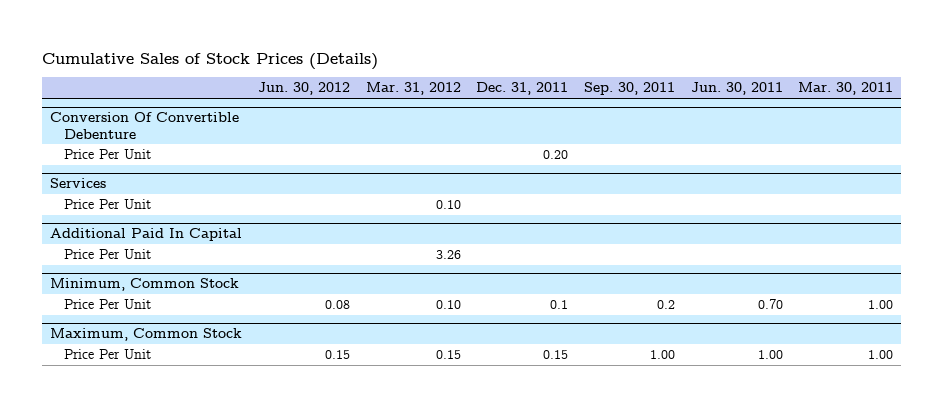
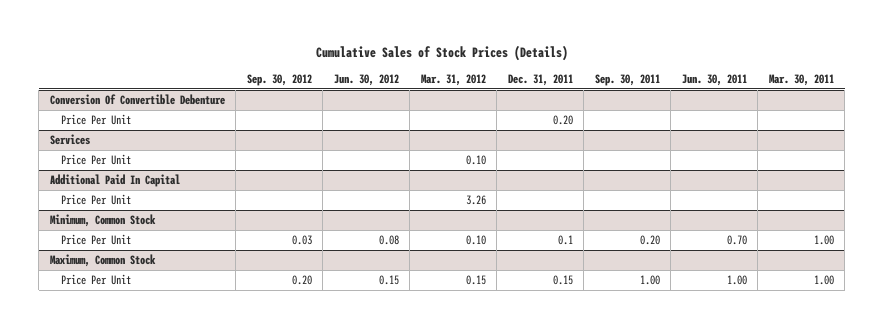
- | Jun. 30, 2012 | Mar. 31, 2012 | Dec. 31, 2011 | Sep. 30, 2011 | Jun. 30, 2011 | Mar. 30, 2011
+ | Sep. 30, 2012 | Jun. 30, 2012 | Mar. 31, 2012 | Dec. 31, 2011 | Sep. 30, 2011 | Jun. 30, 2011 | Mar. 30, 2011
@ Minimum, Common Stock
- Price Per Unit | 0.08 | 0.10 | 0.1 | 0.2 | 0.70 | 1.00
+ Price Per Unit | 0.03 | 0.08 | 0.10 | 0.1 | 0.20 | 0.70 | 1.00

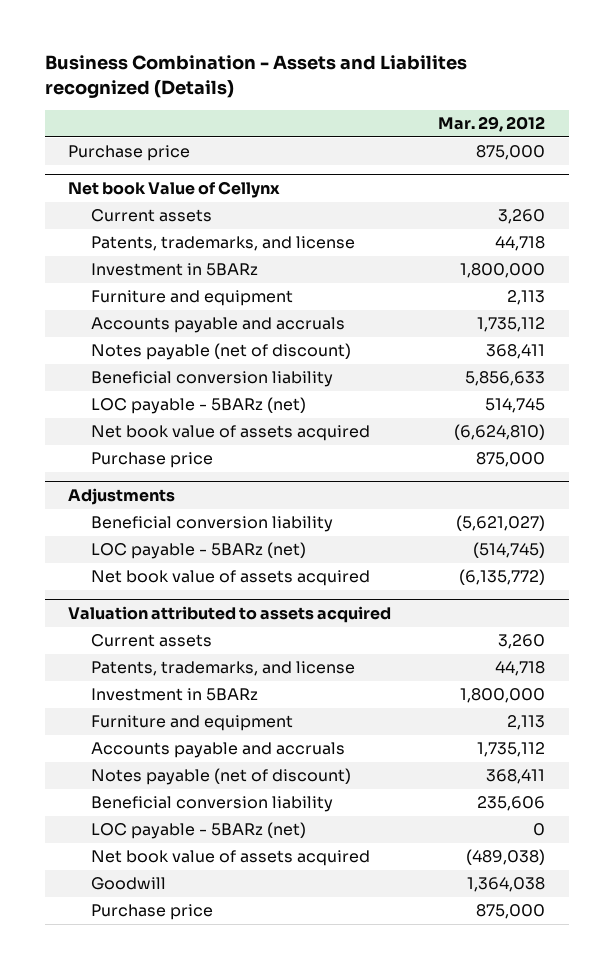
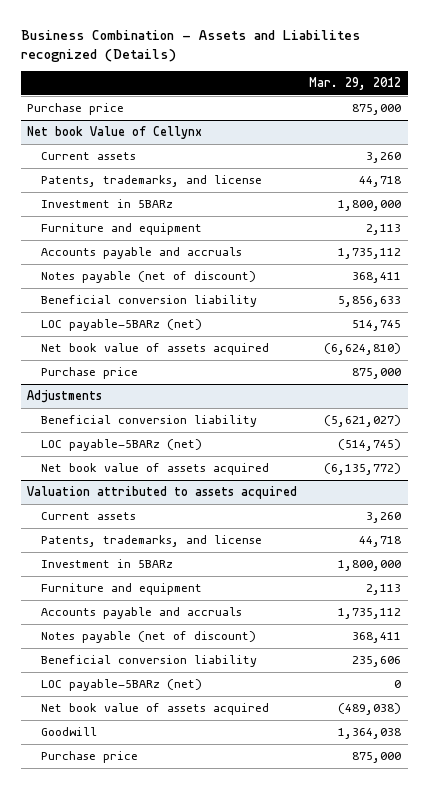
@ Net book Value of Cellynx
- LOC payable - 5BARz (net) | 514,745
+ LOC payable-5BARz (net) | 514,745
@ Adjustments
- LOC payable - 5BARz (net) | (514,745)
+ LOC payable-5BARz (net) | (514,745)
@ Valuation attributed to assets acquired
- LOC payable - 5BARz (net) | 0
+ LOC payable-5BARz (net) | 0

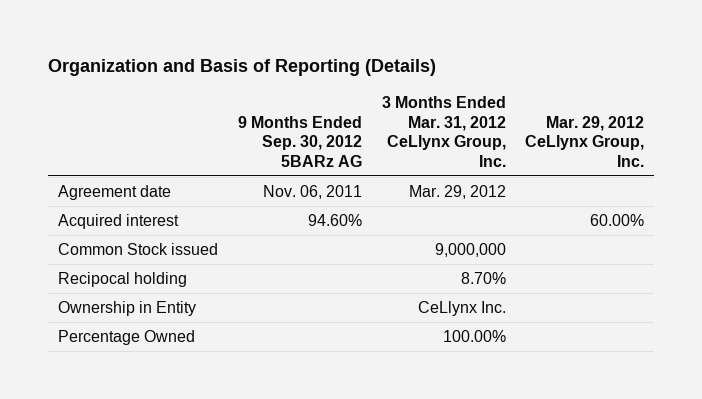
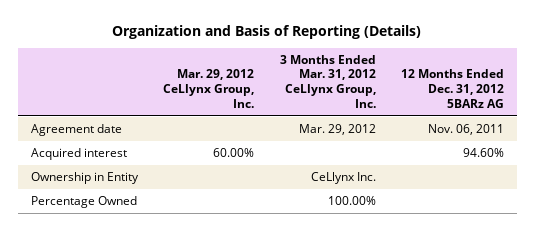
- | 9 Months Ended Sep. 30, 2012 5BARz AG | 3 Months Ended Mar. 31, 2012 CeLlynx Group, Inc. | Mar. 29, 2012 CeLlynx Group, Inc.
+ | Mar. 29, 2012 CeLlynx Group, Inc. | 3 Months Ended Mar. 31, 2012 CeLlynx Group, Inc. | 12 Months Ended Dec. 31, 2012 5BARz AG
- Common Stock issued | | 9,000,000 |
- Recipocal holding | | 8.70% |

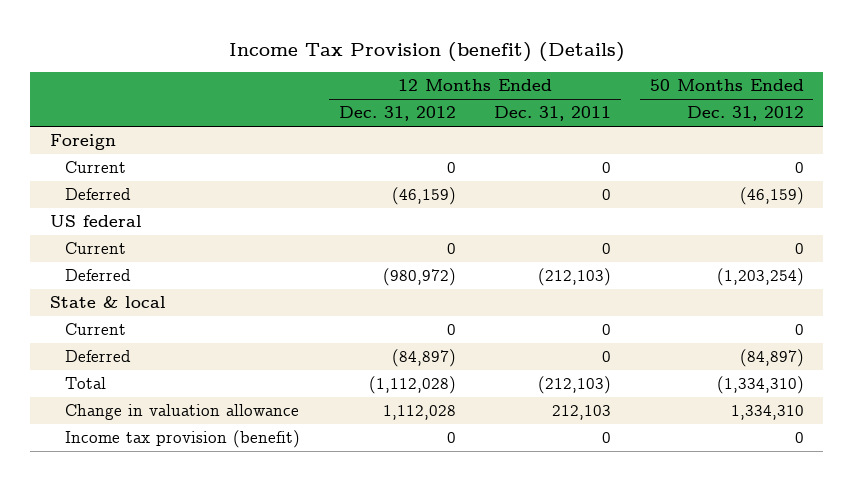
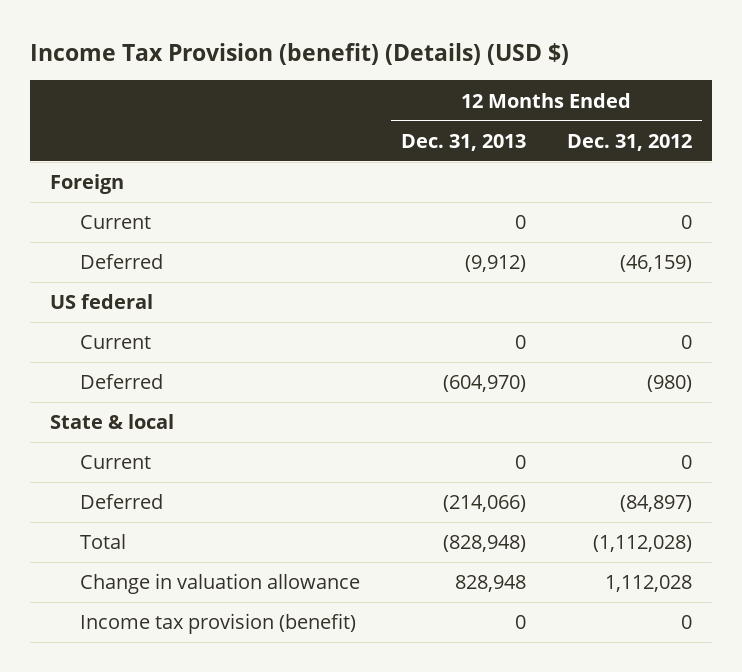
- Income Tax Provision (benefit) (Details)
+ Income Tax Provision (benefit) (Details) (USD $)
- | 12 Months Ended Dec. 31, 2012 | 12 Months Ended Dec. 31, 2011 | 50 Months Ended Dec. 31, 2012
+ | 12 Months Ended Dec. 31, 2013 | 12 Months Ended Dec. 31, 2012
- Deferred | (980,972) | (212,103) | (1,203,254)
+ Deferred | (604,970) | (980)

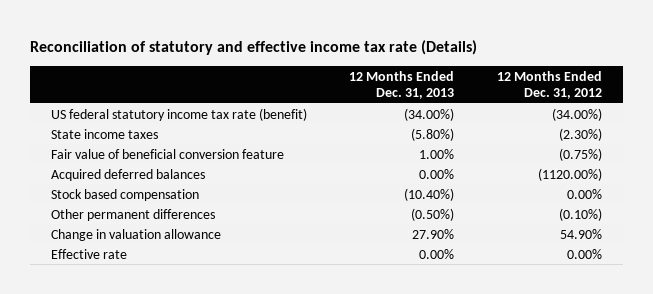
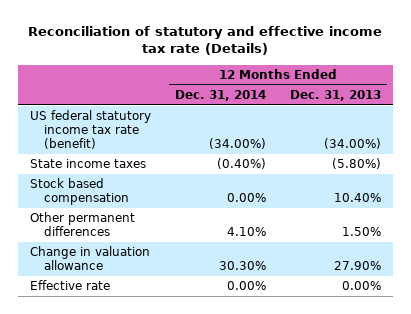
- | 12 Months Ended Dec. 31, 2013 | 12 Months Ended Dec. 31, 2012
+ | 12 Months Ended Dec. 31, 2014 | 12 Months Ended Dec. 31, 2013
- Fair value of beneficial conversion feature | 1.00% | (0.75%)
- Acquired deferred balances | 0.00% | (1120.00%)
- Stock based compensation | (10.40%) | 0.00%
- Other permanent differences | (0.50%) | (0.10%)
+ Stock based compensation | 0.00% | 10.40%
+ Other permanent differences | 4.10% | 1.50%

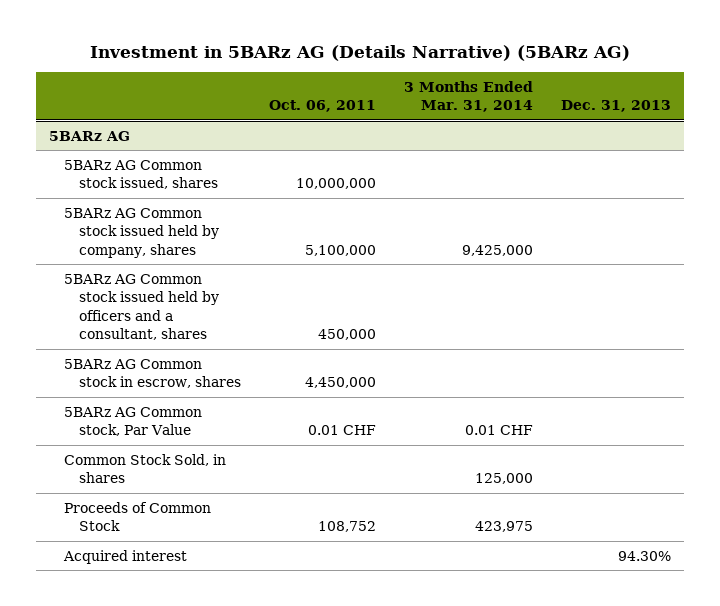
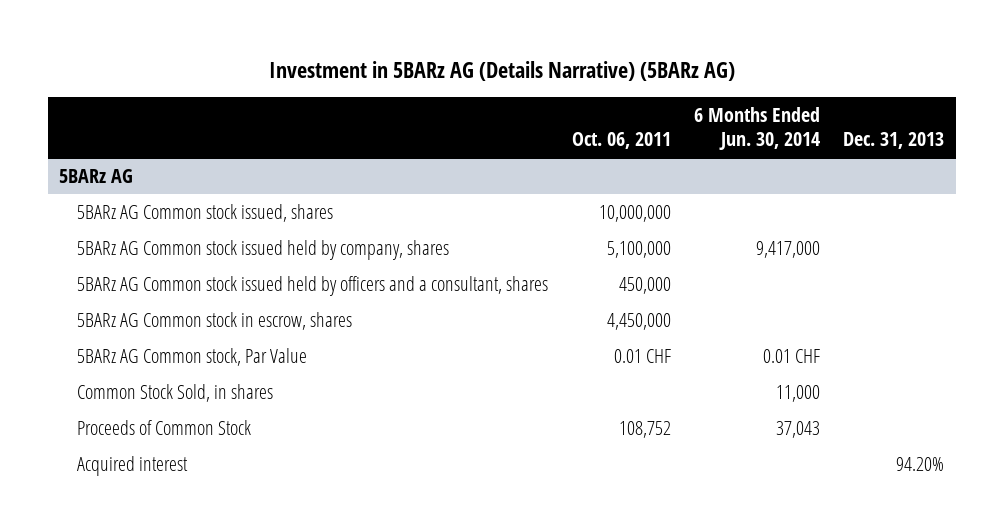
- | Oct. 06, 2011 | 3 Months Ended Mar. 31, 2014 | Dec. 31, 2013
+ | Oct. 06, 2011 | 6 Months Ended Jun. 30, 2014 | Dec. 31, 2013
@ 5BARz AG
- Acquired interest | | | 94.30%
+ Acquired interest | | | 94.20%

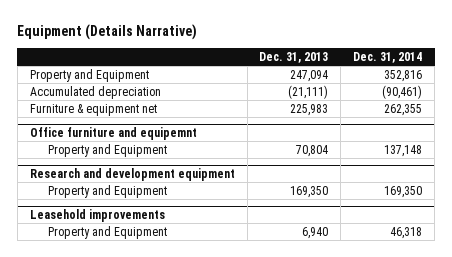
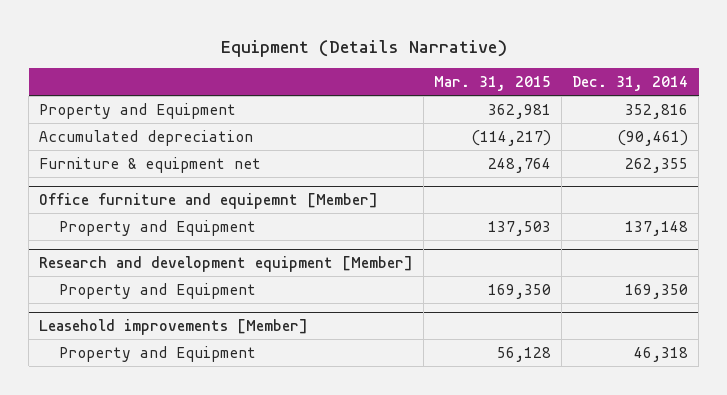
- | Dec. 31, 2013 | Dec. 31, 2014
+ | Mar. 31, 2015 | Dec. 31, 2014
- Office furniture and equipemnt
+ Office furniture and equipemnt [Member]
- Research and development equipment
+ Research and development equipment [Member]
- Leasehold improvements
+ Leasehold improvements [Member]

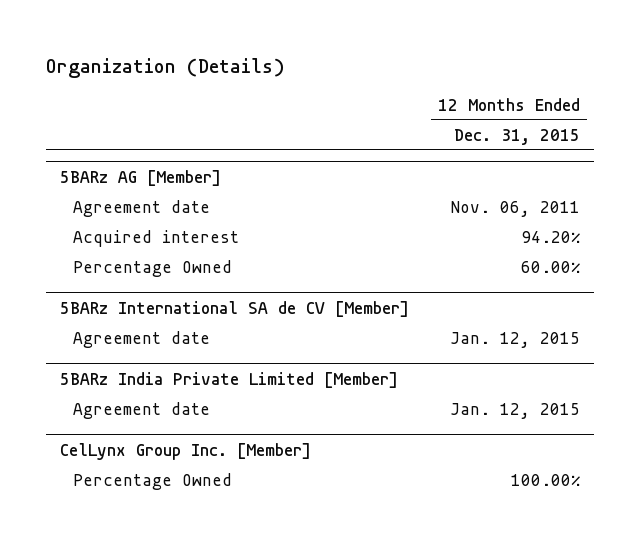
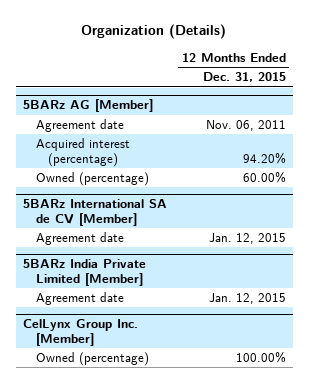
@ 5BARz AG [Member]
- Acquired interest | 94.20%
- Percentage Owned | 60.00%
+ Acquired interest (percentage) | 94.20%
+ Owned (percentage) | 60.00%
@ CelLynx Group Inc. [Member]
- Percentage Owned | 100.00%
+ Owned (percentage) | 100.00%

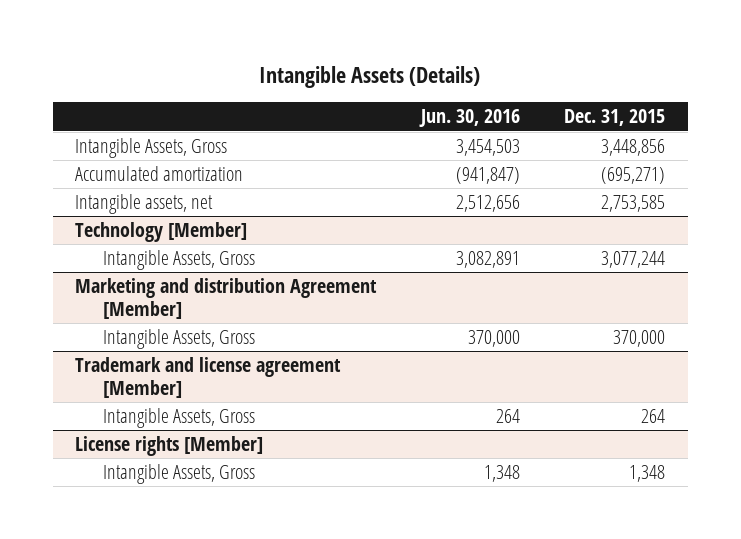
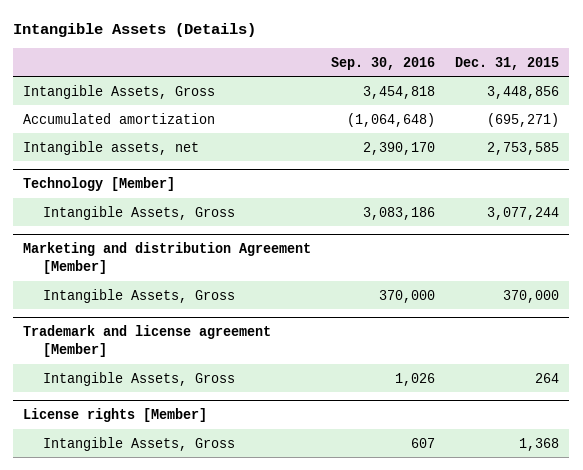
- | Jun. 30, 2016 | Dec. 31, 2015
+ | Sep. 30, 2016 | Dec. 31, 2015
@ License rights [Member]
- Intangible Assets, Gross | 1,348 | 1,348
+ Intangible Assets, Gross | 607 | 1,368

